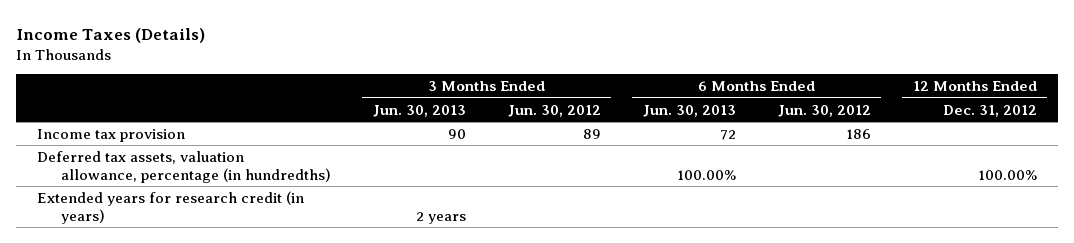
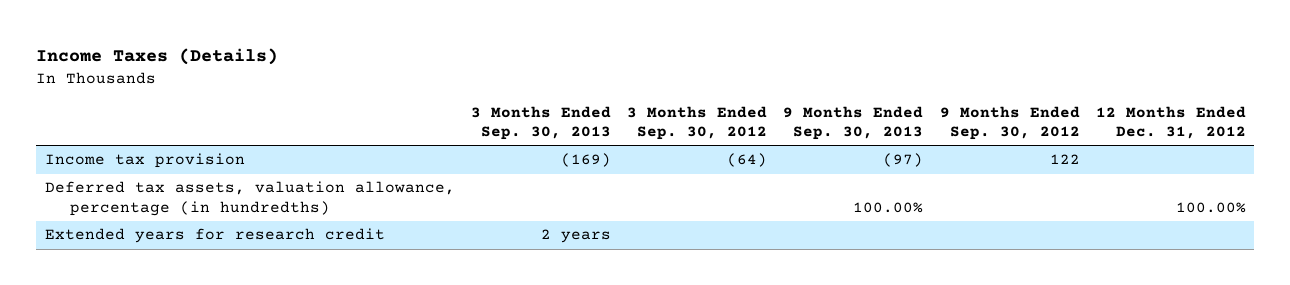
- | 3 Months Ended Jun. 30, 2013 | 3 Months Ended Jun. 30, 2012 | 6 Months Ended Jun. 30, 2013 | 6 Months Ended Jun. 30, 2012 | 12 Months Ended Dec. 31, 2012
+ | 3 Months Ended Sep. 30, 2013 | 3 Months Ended Sep. 30, 2012 | 9 Months Ended Sep. 30, 2013 | 9 Months Ended Sep. 30, 2012 | 12 Months Ended Dec. 31, 2012
- Extended years for research credit (in years) | 2 years | | | |
+ Extended years for research credit | 2 years | | | |

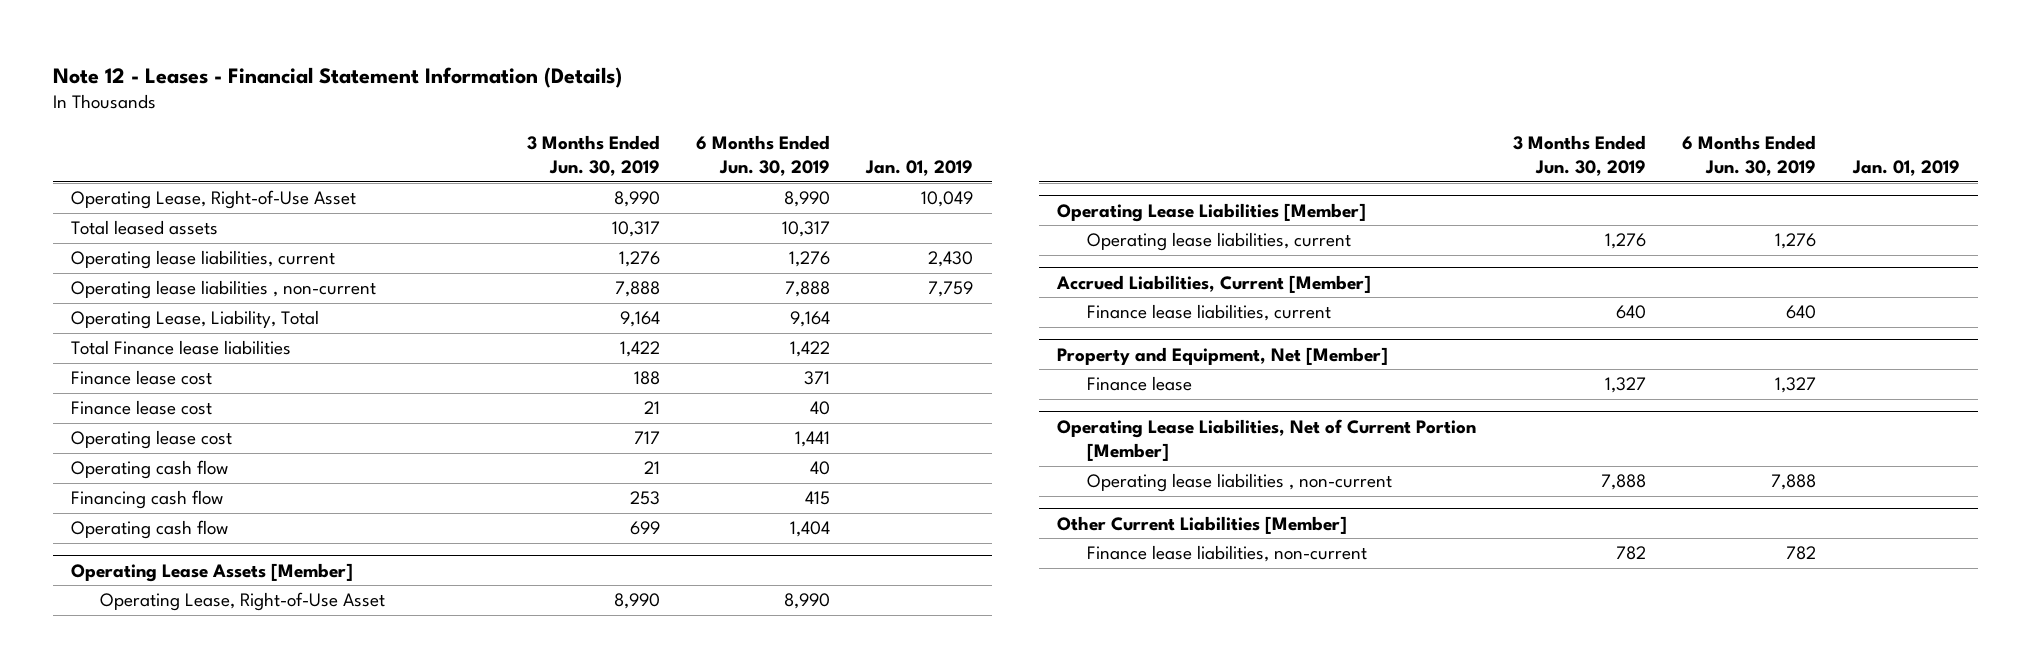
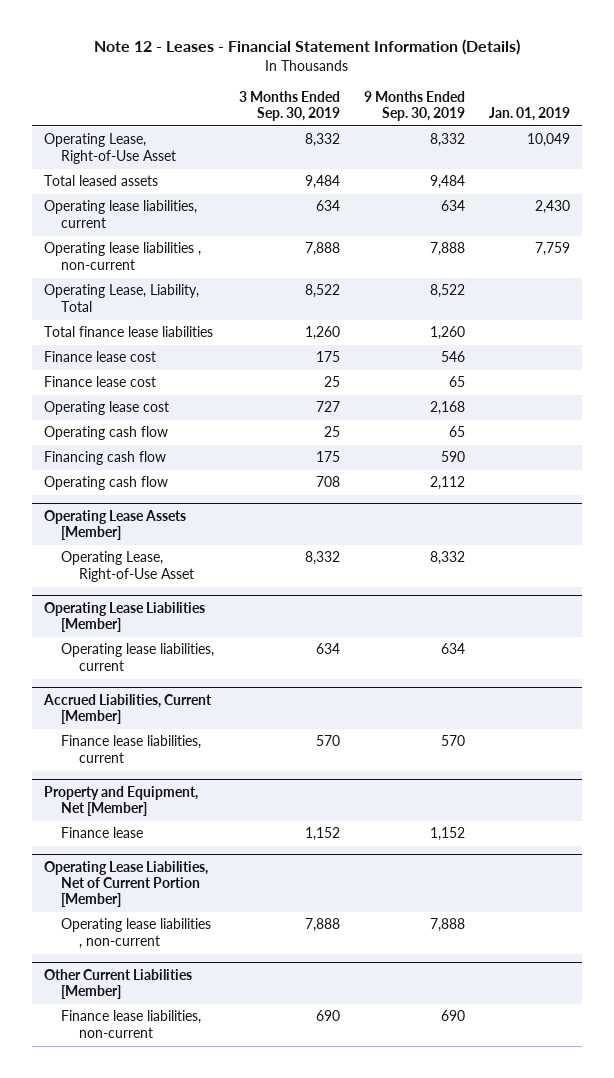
- | 3 Months Ended Jun. 30, 2019 | 6 Months Ended Jun. 30, 2019 | Jan. 01, 2019
+ | 3 Months Ended Sep. 30, 2019 | 9 Months Ended Sep. 30, 2019 | Jan. 01, 2019
- Total Finance lease liabilities | 1,422 | 1,422 |
+ Total finance lease liabilities | 1,260 | 1,260 |

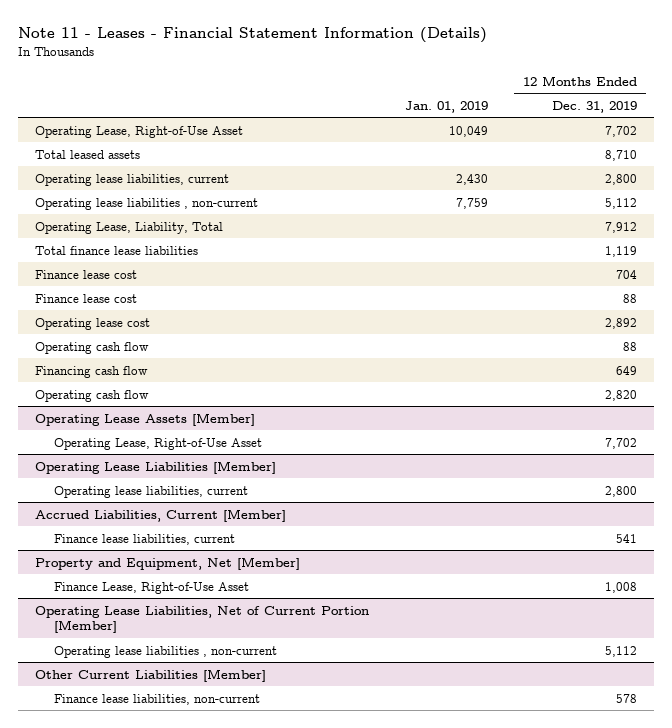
- Note 12 - Leases - Financial Statement Information (Details)
+ Note 11 - Leases - Financial Statement Information (Details)
- | 3 Months Ended Sep. 30, 2019 | 9 Months Ended Sep. 30, 2019 | Jan. 01, 2019
+ | Jan. 01, 2019 | 12 Months Ended Dec. 31, 2019
@ Property and Equipment, Net [Member]
- Finance lease | 1,152 | 1,152 |
+ Finance Lease, Right-of-Use Asset | | 1,008

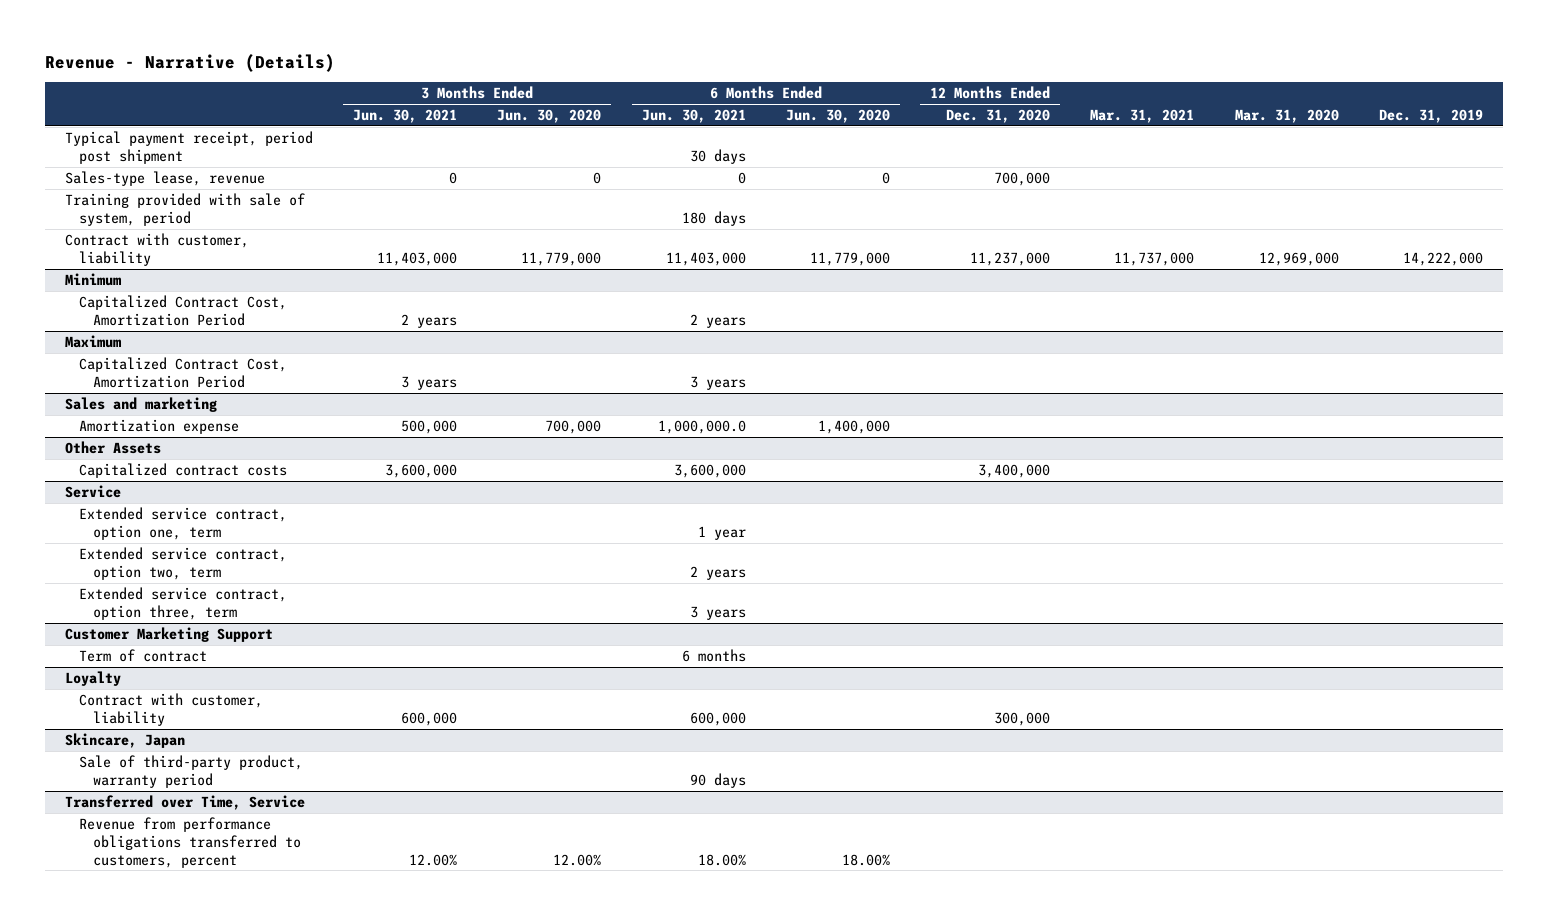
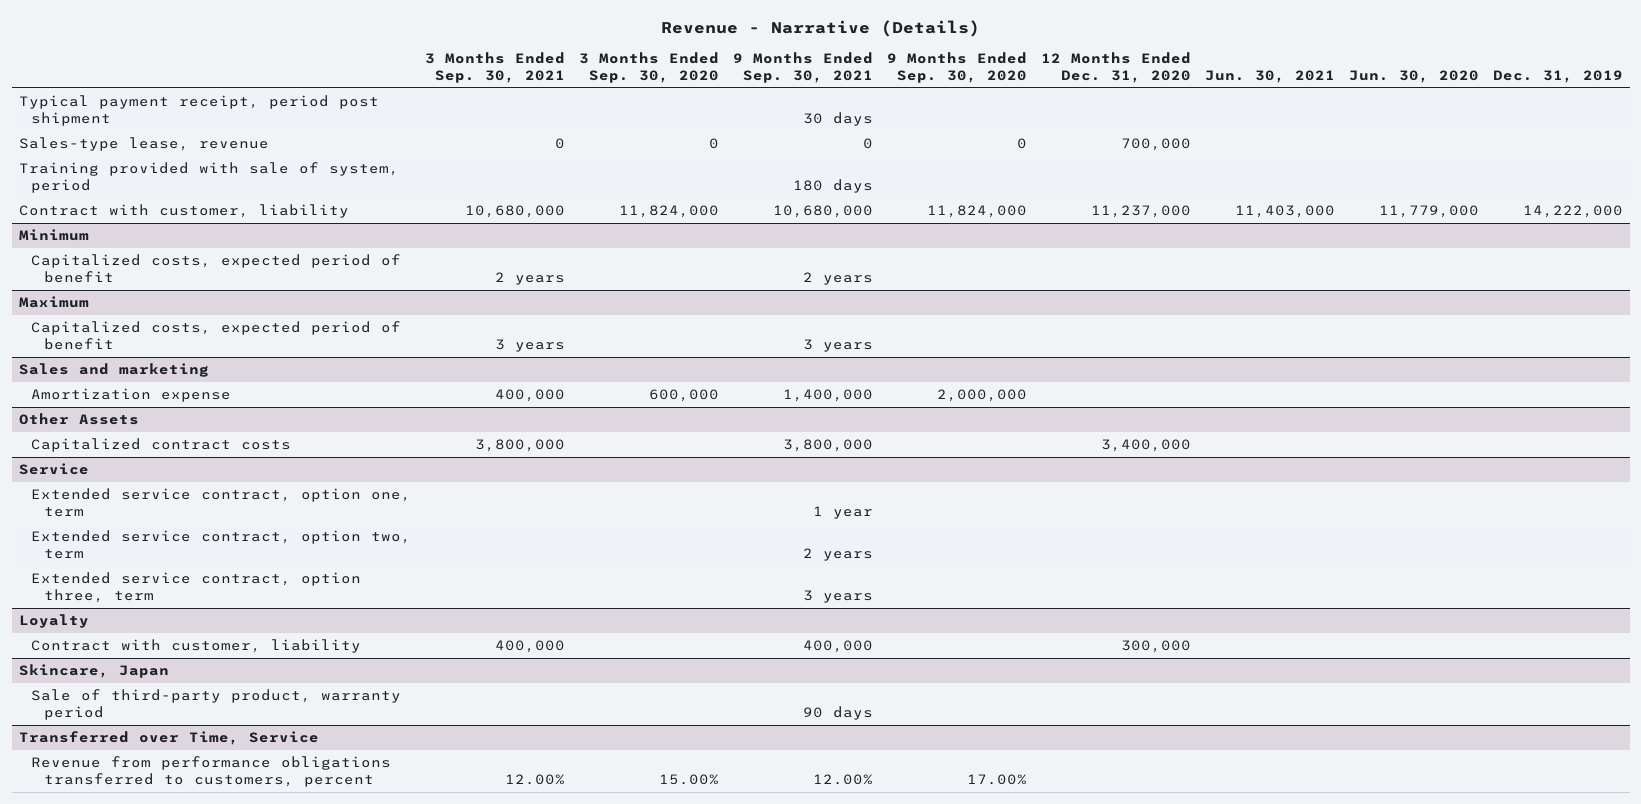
- | 3 Months Ended Jun. 30, 2021 | 3 Months Ended Jun. 30, 2020 | 6 Months Ended Jun. 30, 2021 | 6 Months Ended Jun. 30, 2020 | 12 Months Ended Dec. 31, 2020 | Mar. 31, 2021 | Mar. 31, 2020 | Dec. 31, 2019
+ | 3 Months Ended Sep. 30, 2021 | 3 Months Ended Sep. 30, 2020 | 9 Months Ended Sep. 30, 2021 | 9 Months Ended Sep. 30, 2020 | 12 Months Ended Dec. 31, 2020 | Jun. 30, 2021 | Jun. 30, 2020 | Dec. 31, 2019
@ Minimum
- Capitalized Contract Cost, Amortization Period | 2 years | | 2 years | | | | |
+ Capitalized costs, expected period of benefit | 2 years | | 2 years | | | | |
@ Maximum
- Capitalized Contract Cost, Amortization Period | 3 years | | 3 years | | | | |
+ Capitalized costs, expected period of benefit | 3 years | | 3 years | | | | |
- Customer Marketing Support
- Term of contract | | | 6 months | | | | |

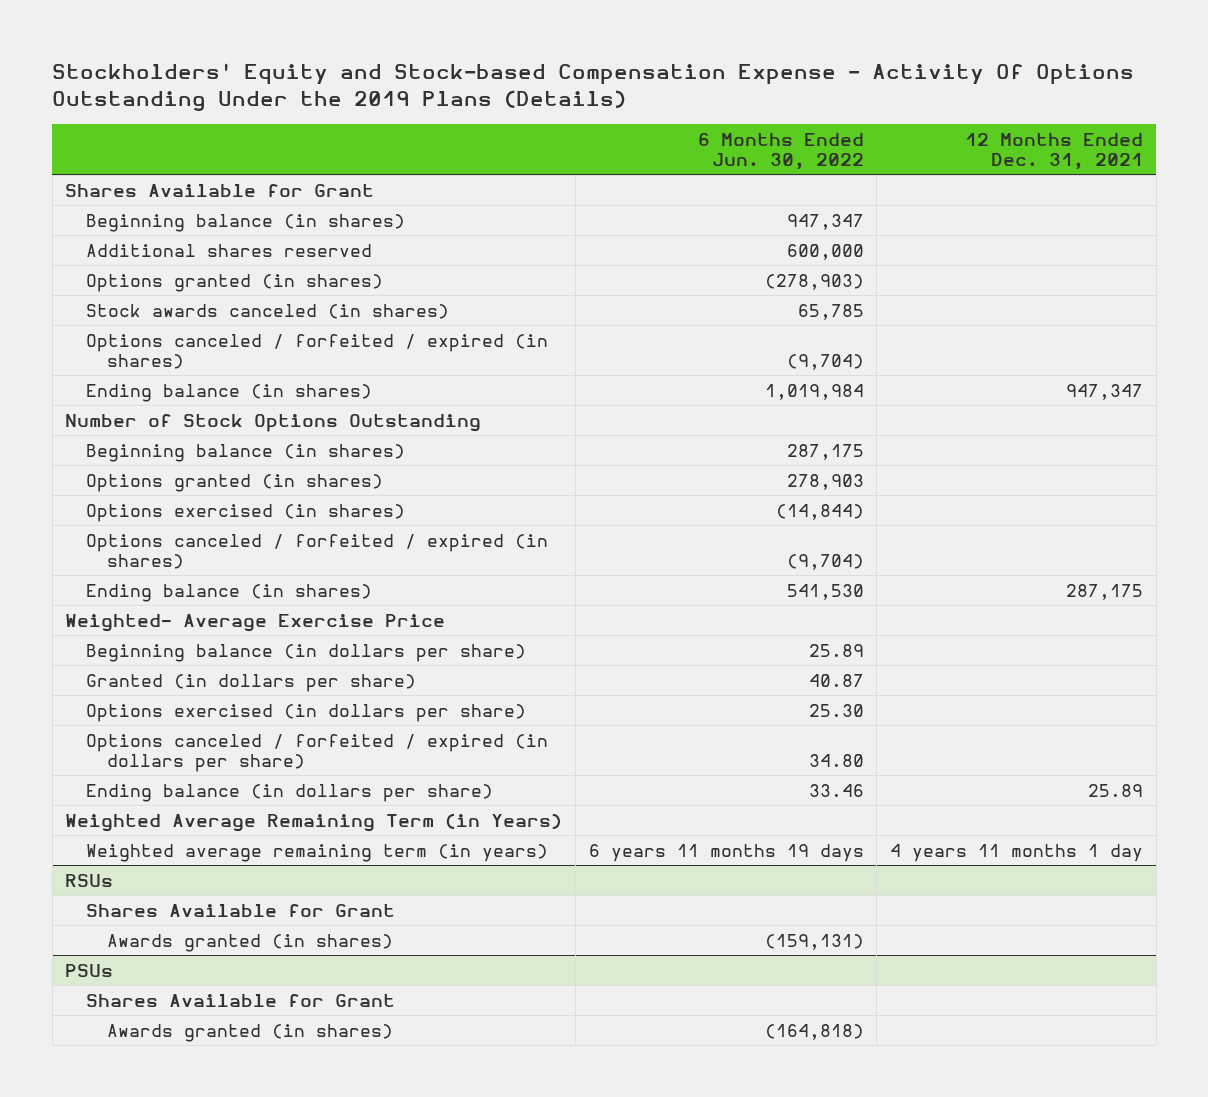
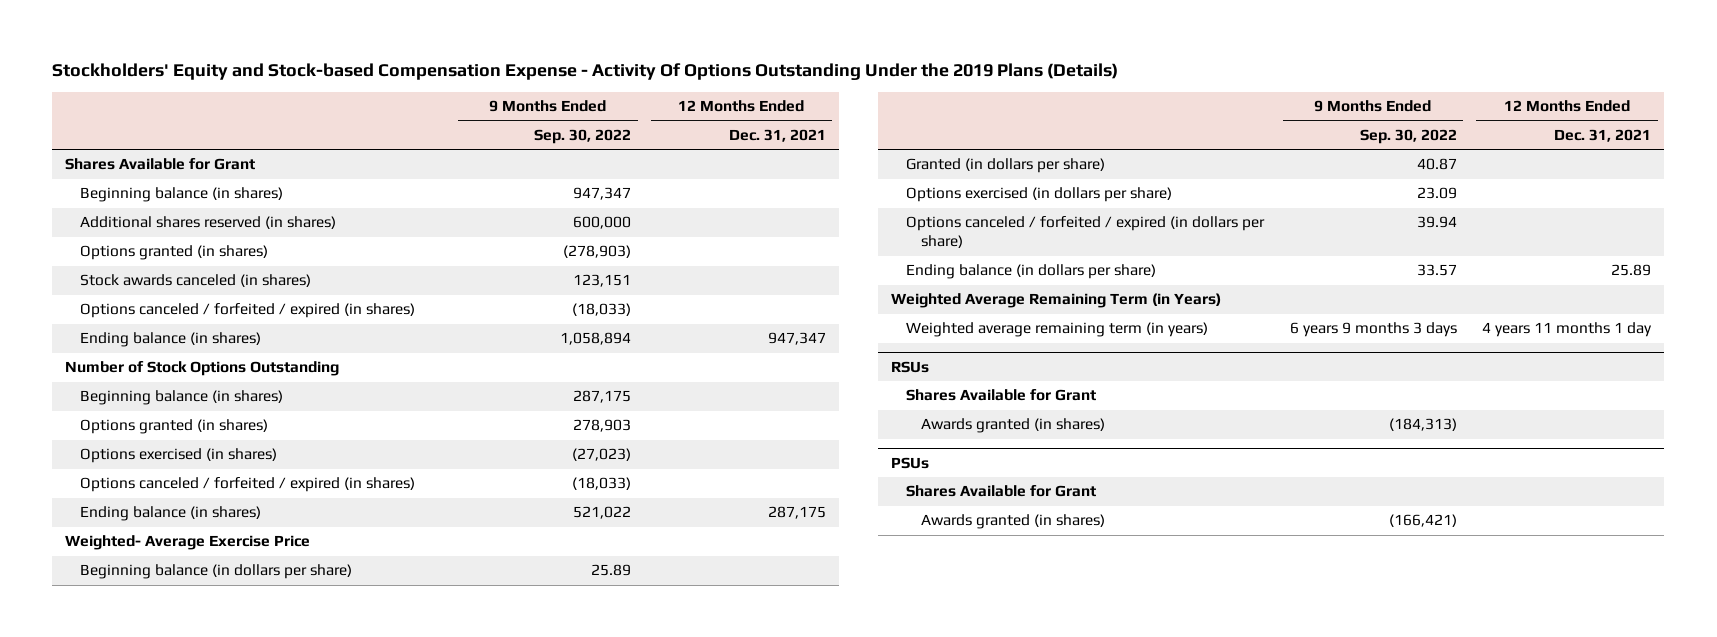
- | 6 Months Ended Jun. 30, 2022 | 12 Months Ended Dec. 31, 2021
+ | 9 Months Ended Sep. 30, 2022 | 12 Months Ended Dec. 31, 2021
- Additional shares reserved | 600,000 |
+ Additional shares reserved (in shares) | 600,000 |

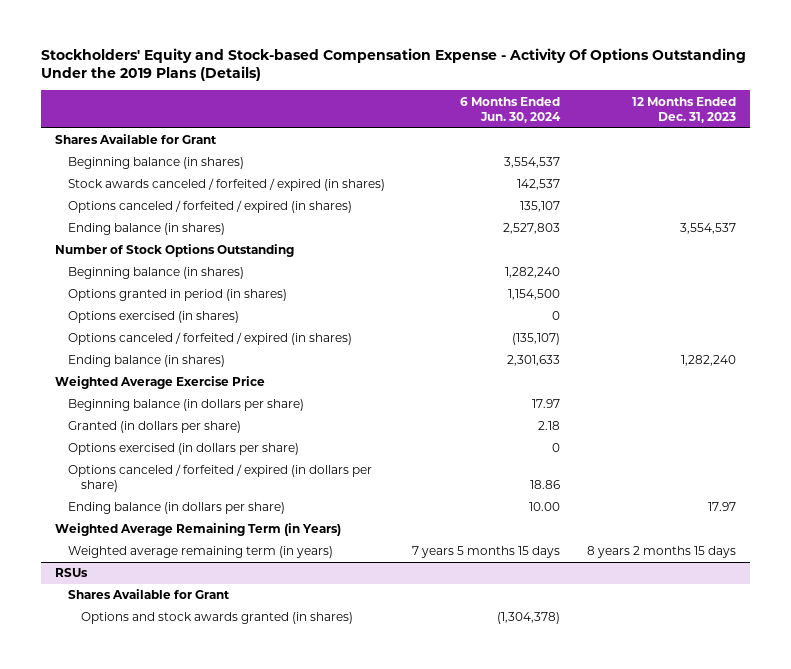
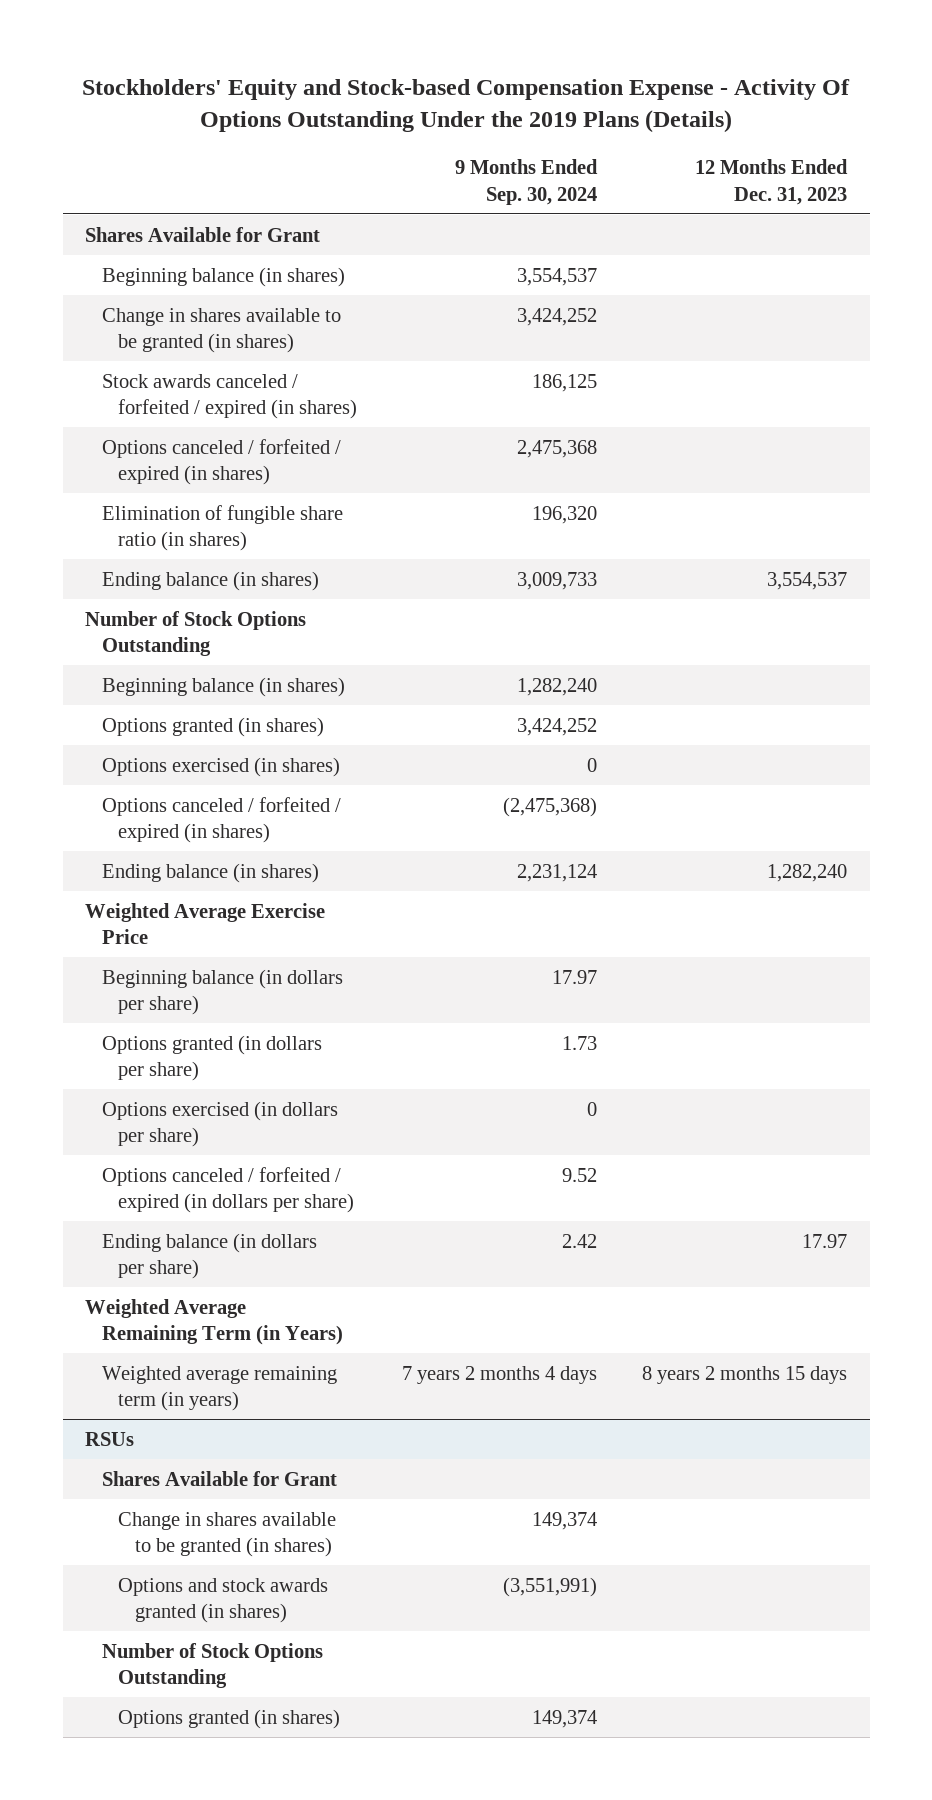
- | 6 Months Ended Jun. 30, 2024 | 12 Months Ended Dec. 31, 2023
+ | 9 Months Ended Sep. 30, 2024 | 12 Months Ended Dec. 31, 2023
+ Change in shares available to be granted (in shares) | 3,424,252 |
+ Elimination of fungible share ratio (in shares) | 196,320 |
- Options granted in period (in shares) | 1,154,500 |
+ Options granted (in shares) | 3,424,252 |
- Granted (in dollars per share) | 2.18 |
+ Options granted (in dollars per share) | 1.73 |
@ RSUs
+ Change in shares available to be granted (in shares) | 149,374 |
+ Number of Stock Options Outstanding
+ Options granted (in shares) | 149,374 |

